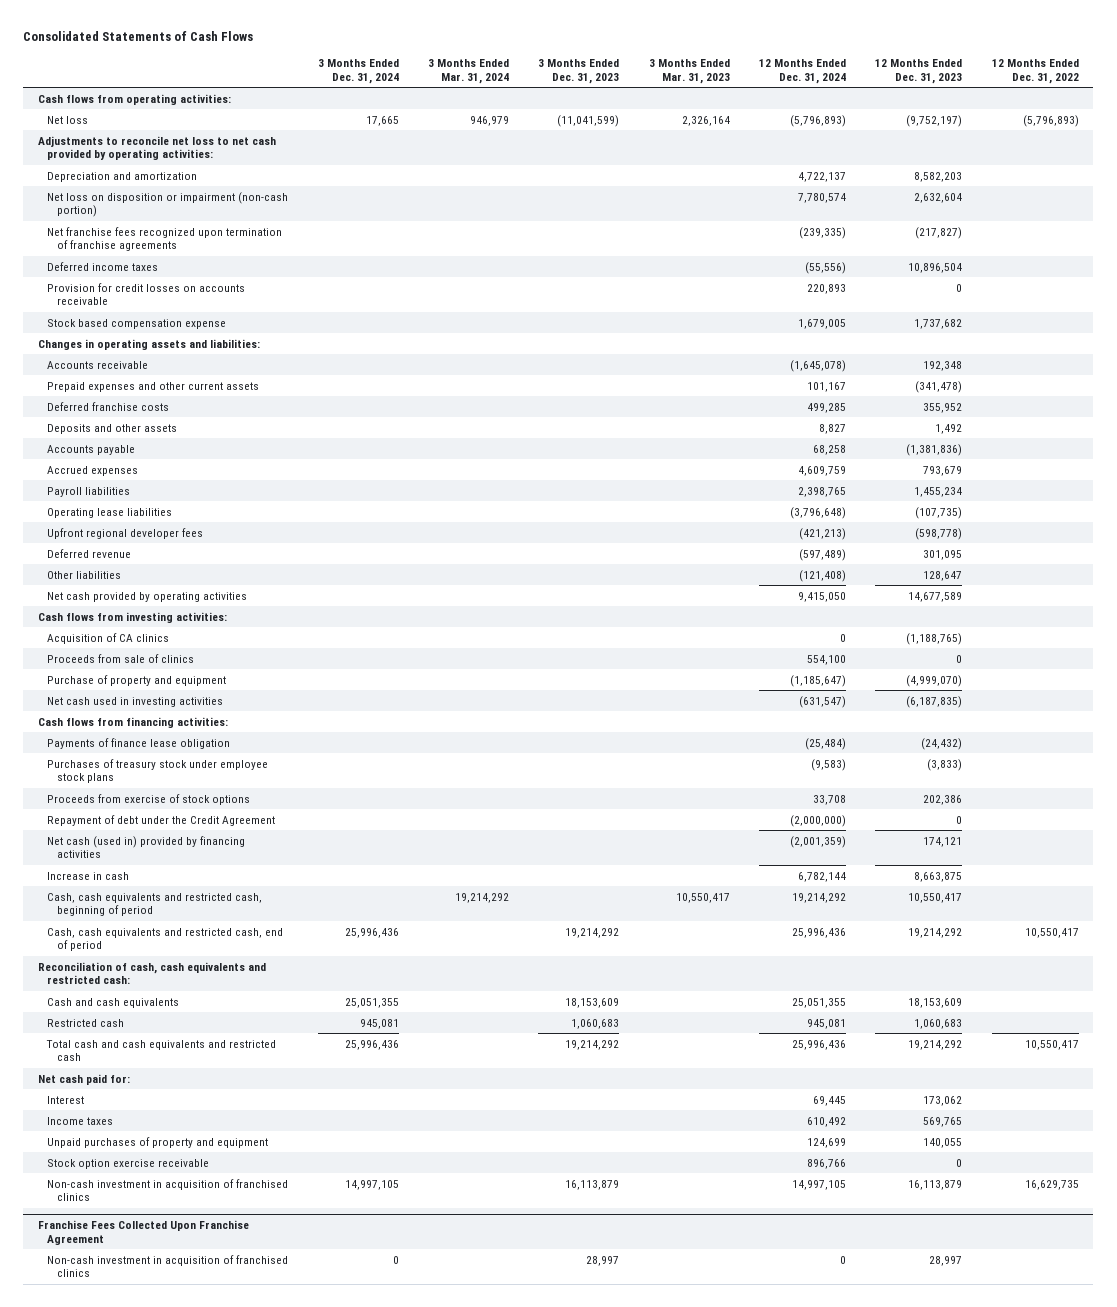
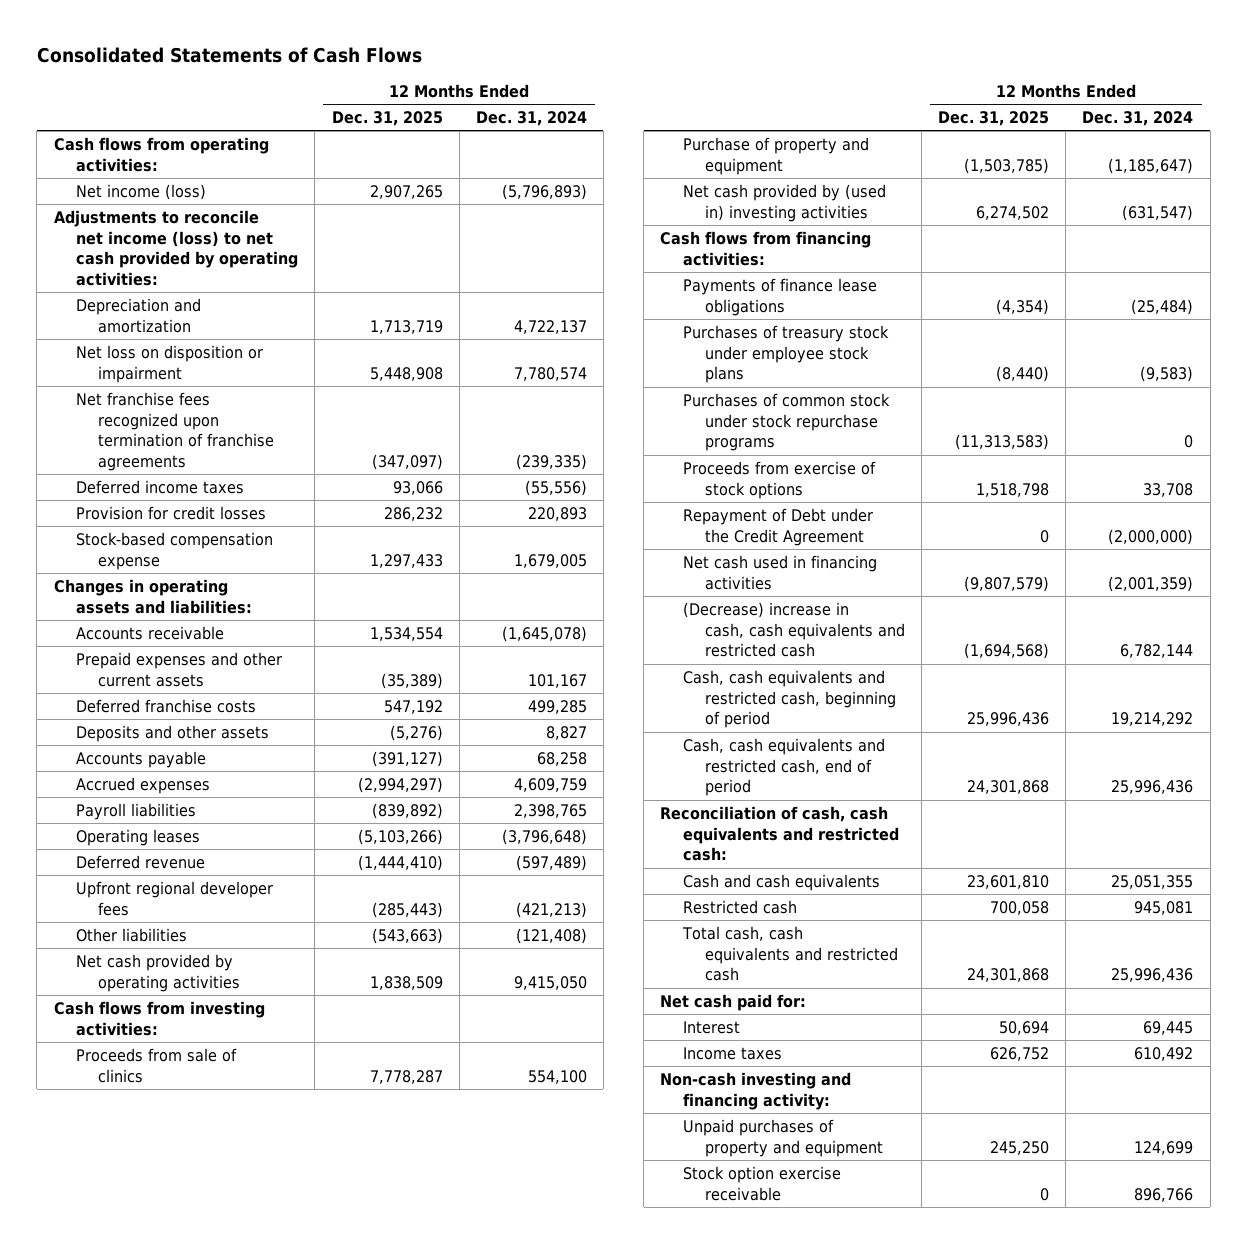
- | 3 Months Ended Dec. 31, 2024 | 3 Months Ended Mar. 31, 2024 | 3 Months Ended Dec. 31, 2023 | 3 Months Ended Mar. 31, 2023 | 12 Months Ended Dec. 31, 2024 | 12 Months Ended Dec. 31, 2023 | 12 Months Ended Dec. 31, 2022
+ | 12 Months Ended Dec. 31, 2025 | 12 Months Ended Dec. 31, 2024
- Net loss | 17,665 | 946,979 | (11,041,599) | 2,326,164 | (5,796,893) | (9,752,197) | (5,796,893)
- Adjustments to reconcile net loss to net cash provided by operating activities:
+ Net income (loss) | 2,907,265 | (5,796,893)
+ Adjustments to reconcile net income (loss) to net cash provided by operating activities:
- Net loss on disposition or impairment (non-cash portion) | | | | | 7,780,574 | 2,632,604 |
+ Net loss on disposition or impairment | 5,448,908 | 7,780,574
- Provision for credit losses on accounts receivable | | | | | 220,893 | 0 |
- Stock based compensation expense | | | | | 1,679,005 | 1,737,682 |
+ Provision for credit losses | 286,232 | 220,893
+ Stock-based compensation expense | 1,297,433 | 1,679,005
- Operating lease liabilities | | | | | (3,796,648) | (107,735) |
+ Operating leases | (5,103,266) | (3,796,648)
moved down: Upfront regional developer fees | (285,443) | (421,213)
- Acquisition of CA clinics | | | | | 0 | (1,188,765) |
- Net cash used in investing activities | | | | | (631,547) | (6,187,835) |
+ Net cash provided by (used in) investing activities | 6,274,502 | (631,547)
- Payments of finance lease obligation | | | | | (25,484) | (24,432) |
+ Payments of finance lease obligations | (4,354) | (25,484)
+ Purchases of common stock under stock repurchase programs | (11,313,583) | 0
- Repayment of debt under the Credit Agreement | | | | | (2,000,000) | 0 |
- Net cash (used in) provided by financing activities | | | | | (2,001,359) | 174,121 |
- Increase in cash | | | | | 6,782,144 | 8,663,875 |
+ Repayment of Debt under the Credit Agreement | 0 | (2,000,000)
+ Net cash used in financing activities | (9,807,579) | (2,001,359)
+ (Decrease) increase in cash, cash equivalents and restricted cash | (1,694,568) | 6,782,144
- Total cash and cash equivalents and restricted cash | 25,996,436 | | 19,214,292 | | 25,996,436 | 19,214,292 | 10,550,417
+ Total cash, cash equivalents and restricted cash | 24,301,868 | 25,996,436
+ Non-cash investing and financing activity:
- Non-cash investment in acquisition of franchised clinics | 14,997,105 | | 16,113,879 | | 14,997,105 | 16,113,879 | 16,629,735
- Franchise Fees Collected Upon Franchise Agreement
- Non-cash investment in acquisition of franchised clinics | 0 | | 28,997 | | 0 | 28,997 |

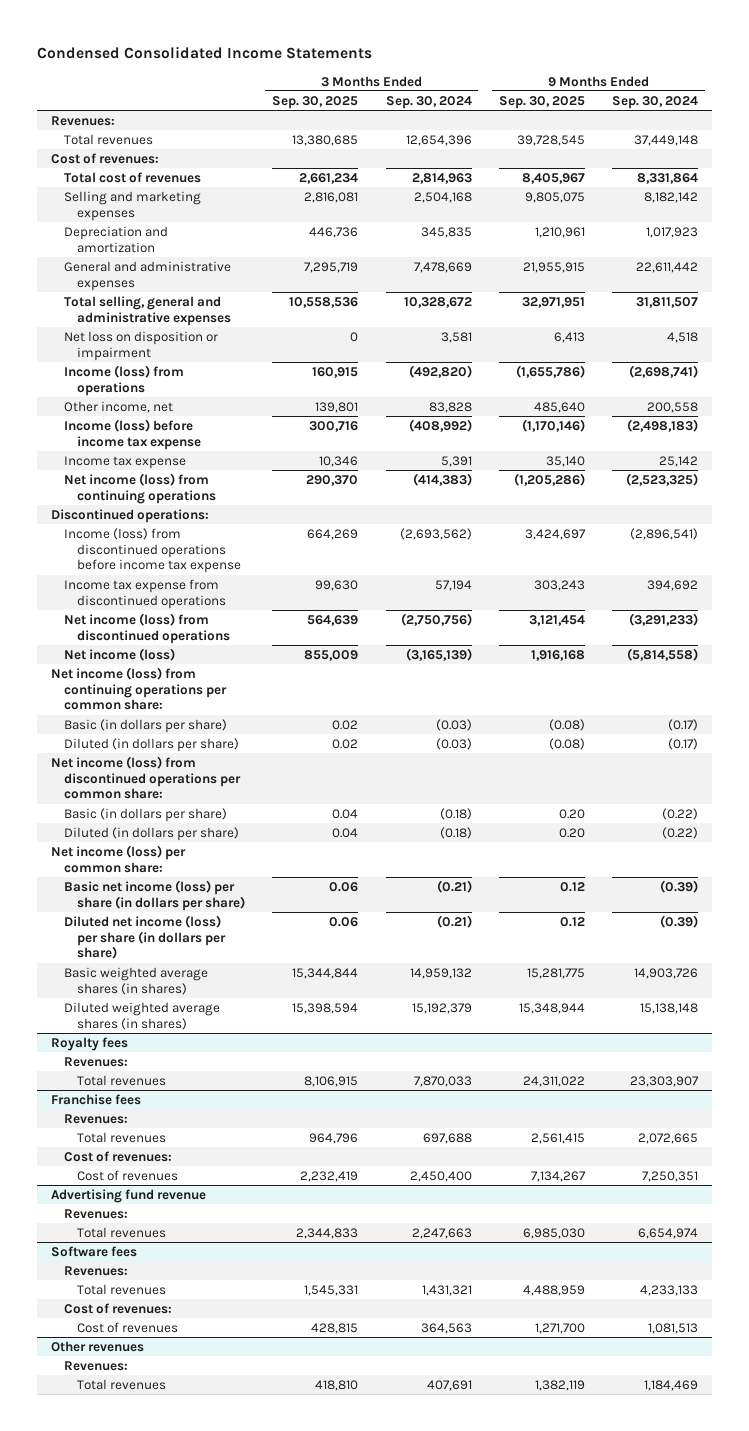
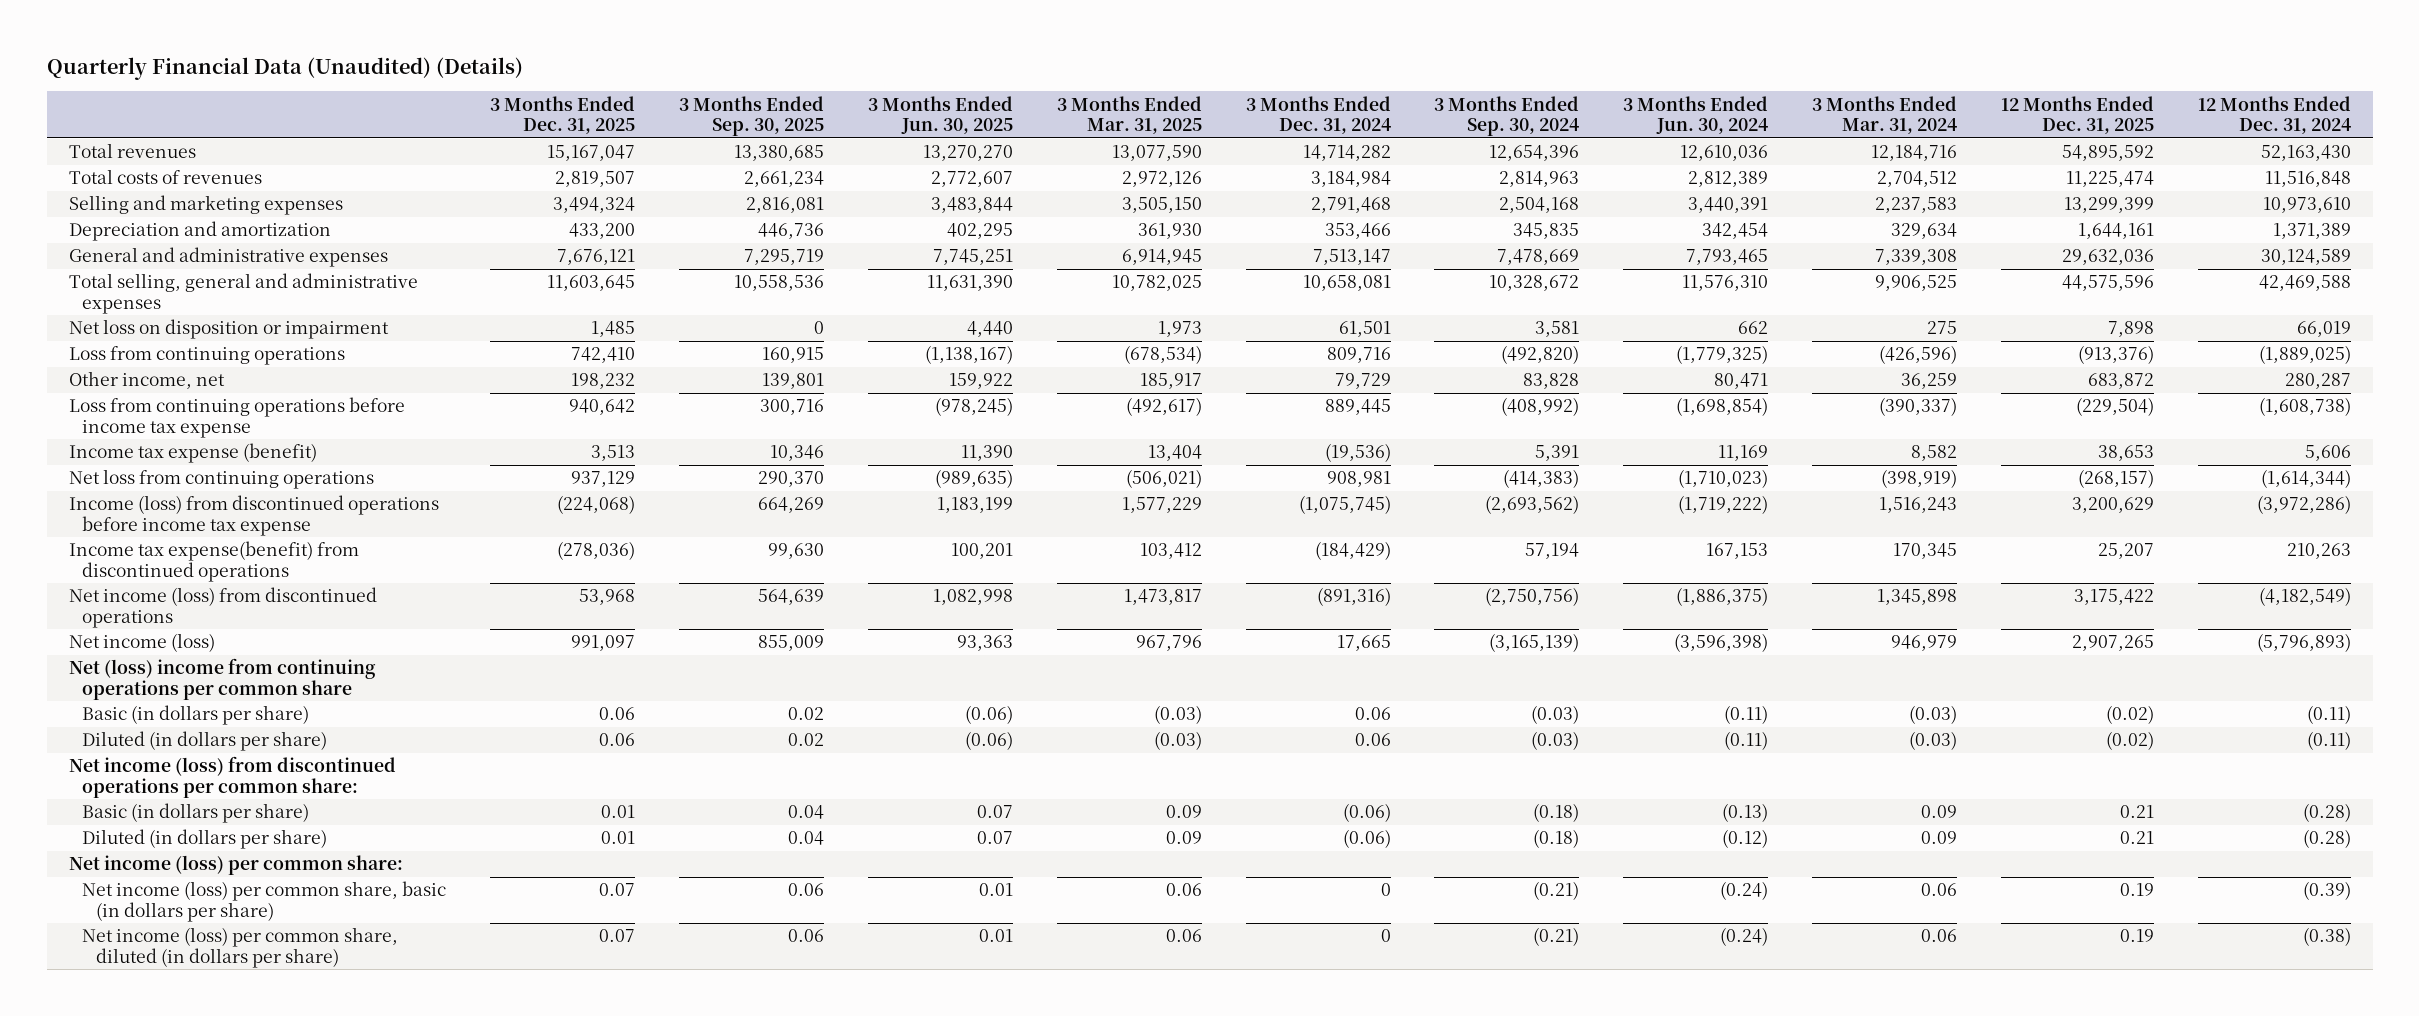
- Condensed Consolidated Income Statements
+ Quarterly Financial Data (Unaudited) (Details)
- | 3 Months Ended Sep. 30, 2025 | 3 Months Ended Sep. 30, 2024 | 9 Months Ended Sep. 30, 2025 | 9 Months Ended Sep. 30, 2024
+ | 3 Months Ended Dec. 31, 2025 | 3 Months Ended Sep. 30, 2025 | 3 Months Ended Jun. 30, 2025 | 3 Months Ended Mar. 31, 2025 | 3 Months Ended Dec. 31, 2024 | 3 Months Ended Sep. 30, 2024 | 3 Months Ended Jun. 30, 2024 | 3 Months Ended Mar. 31, 2024 | 12 Months Ended Dec. 31, 2025 | 12 Months Ended Dec. 31, 2024
- Revenues:
- Cost of revenues:
- Total cost of revenues | 2,661,234 | 2,814,963 | 8,405,967 | 8,331,864
+ Total costs of revenues | 2,819,507 | 2,661,234 | 2,772,607 | 2,972,126 | 3,184,984 | 2,814,963 | 2,812,389 | 2,704,512 | 11,225,474 | 11,516,848
- Income (loss) from operations | 160,915 | (492,820) | (1,655,786) | (2,698,741)
+ Loss from continuing operations | 742,410 | 160,915 | (1,138,167) | (678,534) | 809,716 | (492,820) | (1,779,325) | (426,596) | (913,376) | (1,889,025)
- Income (loss) before income tax expense | 300,716 | (408,992) | (1,170,146) | (2,498,183)
- Income tax expense | 10,346 | 5,391 | 35,140 | 25,142
- Net income (loss) from continuing operations | 290,370 | (414,383) | (1,205,286) | (2,523,325)
- Discontinued operations:
+ Loss from continuing operations before income tax expense | 940,642 | 300,716 | (978,245) | (492,617) | 889,445 | (408,992) | (1,698,854) | (390,337) | (229,504) | (1,608,738)
+ Income tax expense (benefit) | 3,513 | 10,346 | 11,390 | 13,404 | (19,536) | 5,391 | 11,169 | 8,582 | 38,653 | 5,606
+ Net loss from continuing operations | 937,129 | 290,370 | (989,635) | (506,021) | 908,981 | (414,383) | (1,710,023) | (398,919) | (268,157) | (1,614,344)
- Income tax expense from discontinued operations | 99,630 | 57,194 | 303,243 | 394,692
+ Income tax expense(benefit) from discontinued operations | (278,036) | 99,630 | 100,201 | 103,412 | (184,429) | 57,194 | 167,153 | 170,345 | 25,207 | 210,263
- Net income (loss) from continuing operations per common share:
+ Net (loss) income from continuing operations per common share
- Basic net income (loss) per share (in dollars per share) | 0.06 | (0.21) | 0.12 | (0.39)
- Diluted net income (loss) per share (in dollars per share) | 0.06 | (0.21) | 0.12 | (0.39)
- Basic weighted average shares (in shares) | 15,344,844 | 14,959,132 | 15,281,775 | 14,903,726
- Diluted weighted average shares (in shares) | 15,398,594 | 15,192,379 | 15,348,944 | 15,138,148
- Royalty fees
- Revenues:
- Total revenues | 8,106,915 | 7,870,033 | 24,311,022 | 23,303,907
- Franchise fees
- Revenues:
- Total revenues | 964,796 | 697,688 | 2,561,415 | 2,072,665
- Cost of revenues:
- Cost of revenues | 2,232,419 | 2,450,400 | 7,134,267 | 7,250,351
- Advertising fund revenue
- Revenues:
- Total revenues | 2,344,833 | 2,247,663 | 6,985,030 | 6,654,974
- Software fees
- Revenues:
- Total revenues | 1,545,331 | 1,431,321 | 4,488,959 | 4,233,133
- Cost of revenues:
- Cost of revenues | 428,815 | 364,563 | 1,271,700 | 1,081,513
- Other revenues
- Revenues:
- Total revenues | 418,810 | 407,691 | 1,382,119 | 1,184,469
+ Net income (loss) per common share, basic (in dollars per share) | 0.07 | 0.06 | 0.01 | 0.06 | 0 | (0.21) | (0.24) | 0.06 | 0.19 | (0.39)
+ Net income (loss) per common share, diluted (in dollars per share) | 0.07 | 0.06 | 0.01 | 0.06 | 0 | (0.21) | (0.24) | 0.06 | 0.19 | (0.38)

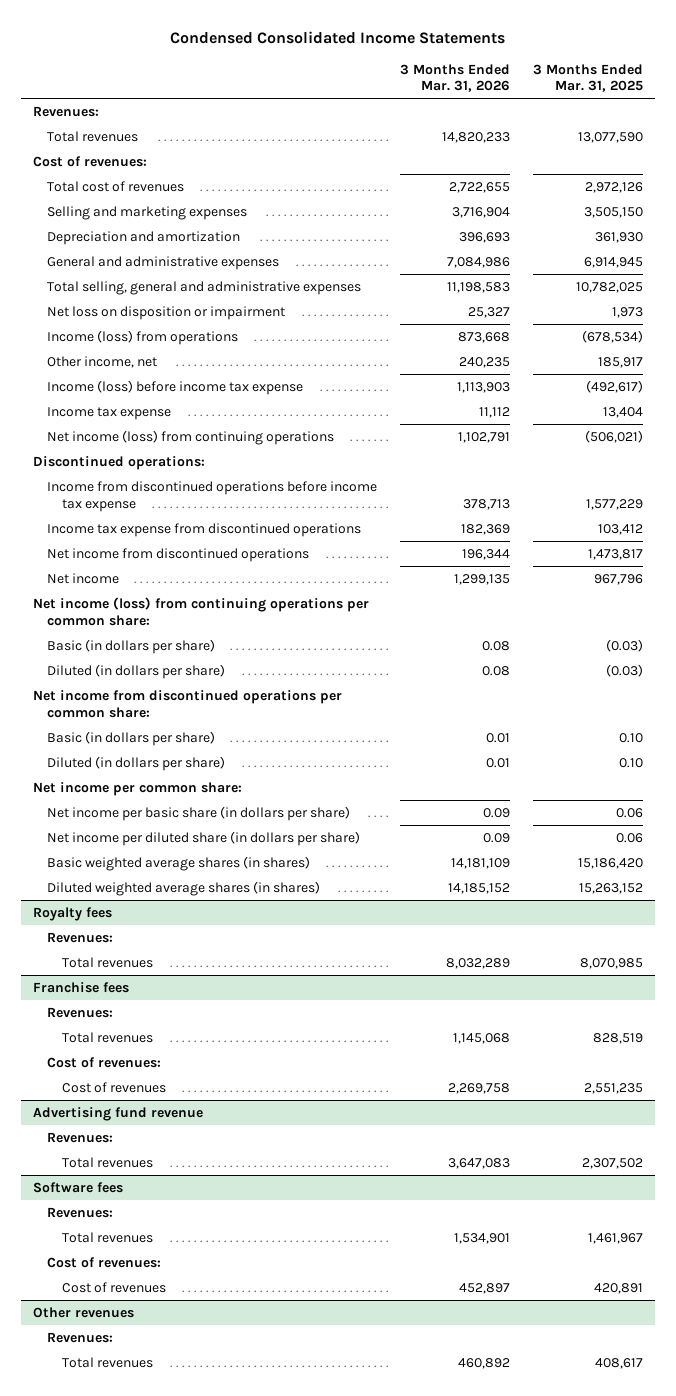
- Quarterly Financial Data (Unaudited) (Details)
+ Condensed Consolidated Income Statements
- | 3 Months Ended Dec. 31, 2025 | 3 Months Ended Sep. 30, 2025 | 3 Months Ended Jun. 30, 2025 | 3 Months Ended Mar. 31, 2025 | 3 Months Ended Dec. 31, 2024 | 3 Months Ended Sep. 30, 2024 | 3 Months Ended Jun. 30, 2024 | 3 Months Ended Mar. 31, 2024 | 12 Months Ended Dec. 31, 2025 | 12 Months Ended Dec. 31, 2024
+ | 3 Months Ended Mar. 31, 2026 | 3 Months Ended Mar. 31, 2025
+ Revenues:
- Total costs of revenues | 2,819,507 | 2,661,234 | 2,772,607 | 2,972,126 | 3,184,984 | 2,814,963 | 2,812,389 | 2,704,512 | 11,225,474 | 11,516,848
+ Cost of revenues:
+ Total cost of revenues | 2,722,655 | 2,972,126
- Loss from continuing operations | 742,410 | 160,915 | (1,138,167) | (678,534) | 809,716 | (492,820) | (1,779,325) | (426,596) | (913,376) | (1,889,025)
+ Income (loss) from operations | 873,668 | (678,534)
- Loss from continuing operations before income tax expense | 940,642 | 300,716 | (978,245) | (492,617) | 889,445 | (408,992) | (1,698,854) | (390,337) | (229,504) | (1,608,738)
- Income tax expense (benefit) | 3,513 | 10,346 | 11,390 | 13,404 | (19,536) | 5,391 | 11,169 | 8,582 | 38,653 | 5,606
- Net loss from continuing operations | 937,129 | 290,370 | (989,635) | (506,021) | 908,981 | (414,383) | (1,710,023) | (398,919) | (268,157) | (1,614,344)
- Income (loss) from discontinued operations before income tax expense | (224,068) | 664,269 | 1,183,199 | 1,577,229 | (1,075,745) | (2,693,562) | (1,719,222) | 1,516,243 | 3,200,629 | (3,972,286)
- Income tax expense(benefit) from discontinued operations | (278,036) | 99,630 | 100,201 | 103,412 | (184,429) | 57,194 | 167,153 | 170,345 | 25,207 | 210,263
- Net income (loss) from discontinued operations | 53,968 | 564,639 | 1,082,998 | 1,473,817 | (891,316) | (2,750,756) | (1,886,375) | 1,345,898 | 3,175,422 | (4,182,549)
- Net income (loss) | 991,097 | 855,009 | 93,363 | 967,796 | 17,665 | (3,165,139) | (3,596,398) | 946,979 | 2,907,265 | (5,796,893)
- Net (loss) income from continuing operations per common share
+ Income (loss) before income tax expense | 1,113,903 | (492,617)
+ Income tax expense | 11,112 | 13,404
+ Net income (loss) from continuing operations | 1,102,791 | (506,021)
+ Discontinued operations:
+ Income from discontinued operations before income tax expense | 378,713 | 1,577,229
+ Income tax expense from discontinued operations | 182,369 | 103,412
+ Net income from discontinued operations | 196,344 | 1,473,817
+ Net income | 1,299,135 | 967,796
+ Net income (loss) from continuing operations per common share:
- Net income (loss) from discontinued operations per common share:
- Basic (in dollars per share) | 0.01 | 0.04 | 0.07 | 0.09 | (0.06) | (0.18) | (0.13) | 0.09 | 0.21 | (0.28)
- Diluted (in dollars per share) | 0.01 | 0.04 | 0.07 | 0.09 | (0.06) | (0.18) | (0.12) | 0.09 | 0.21 | (0.28)
- Net income (loss) per common share:
- Net income (loss) per common share, basic (in dollars per share) | 0.07 | 0.06 | 0.01 | 0.06 | 0 | (0.21) | (0.24) | 0.06 | 0.19 | (0.39)
- Net income (loss) per common share, diluted (in dollars per share) | 0.07 | 0.06 | 0.01 | 0.06 | 0 | (0.21) | (0.24) | 0.06 | 0.19 | (0.38)
+ Net income from discontinued operations per common share:
+ Basic (in dollars per share) | 0.01 | 0.10
+ Diluted (in dollars per share) | 0.01 | 0.10
+ Net income per common share:
+ Net income per basic share (in dollars per share) | 0.09 | 0.06
+ Net income per diluted share (in dollars per share) | 0.09 | 0.06
+ Basic weighted average shares (in shares) | 14,181,109 | 15,186,420
+ Diluted weighted average shares (in shares) | 14,185,152 | 15,263,152
+ Royalty fees
+ Revenues:
+ Total revenues | 8,032,289 | 8,070,985
+ Franchise fees
+ Revenues:
+ Total revenues | 1,145,068 | 828,519
+ Cost of revenues:
+ Cost of revenues | 2,269,758 | 2,551,235
+ Advertising fund revenue
+ Revenues:
+ Total revenues | 3,647,083 | 2,307,502
+ Software fees
+ Revenues:
+ Total revenues | 1,534,901 | 1,461,967
+ Cost of revenues:
+ Cost of revenues | 452,897 | 420,891
+ Other revenues
+ Revenues:
+ Total revenues | 460,892 | 408,617

